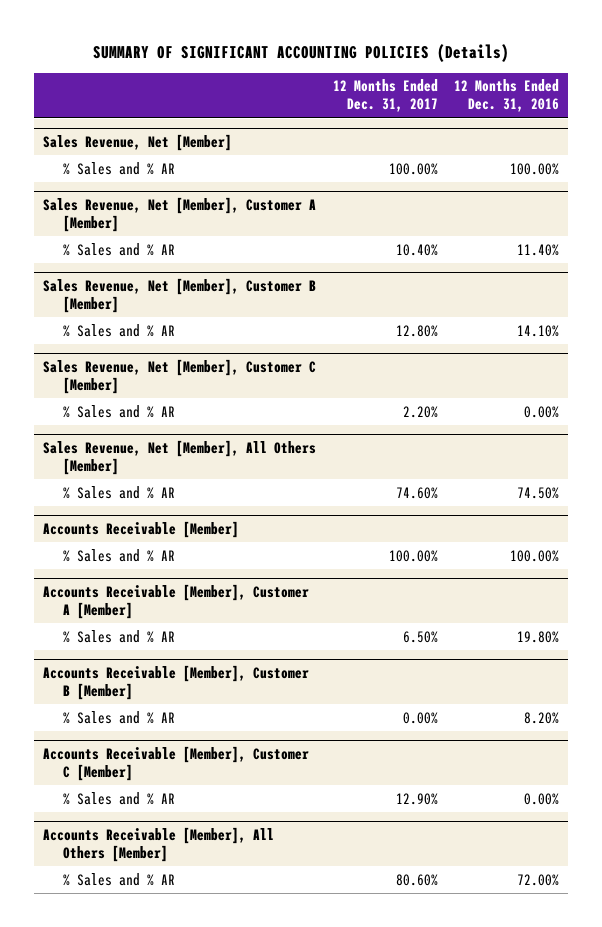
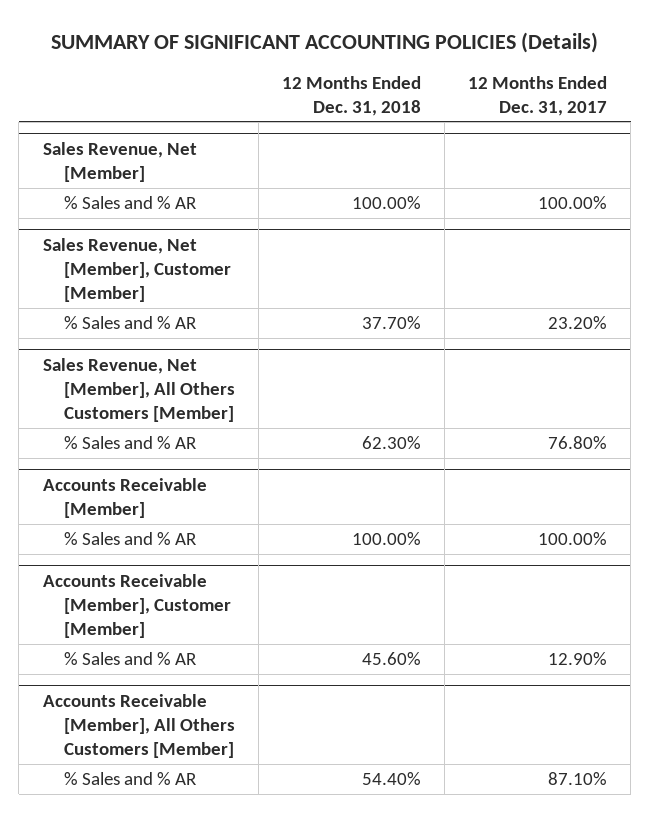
- | 12 Months Ended Dec. 31, 2017 | 12 Months Ended Dec. 31, 2016
+ | 12 Months Ended Dec. 31, 2018 | 12 Months Ended Dec. 31, 2017
- Sales Revenue, Net [Member], Customer A [Member]
- % Sales and % AR | 10.40% | 11.40%
- Sales Revenue, Net [Member], Customer B [Member]
- % Sales and % AR | 12.80% | 14.10%
- Sales Revenue, Net [Member], Customer C [Member]
- % Sales and % AR | 2.20% | 0.00%
- Sales Revenue, Net [Member], All Others [Member]
- % Sales and % AR | 74.60% | 74.50%
+ Sales Revenue, Net [Member], Customer [Member]
+ % Sales and % AR | 37.70% | 23.20%
+ Sales Revenue, Net [Member], All Others Customers [Member]
+ % Sales and % AR | 62.30% | 76.80%
- Accounts Receivable [Member], Customer A [Member]
- % Sales and % AR | 6.50% | 19.80%
- Accounts Receivable [Member], Customer B [Member]
- % Sales and % AR | 0.00% | 8.20%
- Accounts Receivable [Member], Customer C [Member]
+ Accounts Receivable [Member], Customer [Member]
- Accounts Receivable [Member], All Others [Member]
- % Sales and % AR | 80.60% | 72.00%
+ Accounts Receivable [Member], All Others Customers [Member]
+ % Sales and % AR | 54.40% | 87.10%

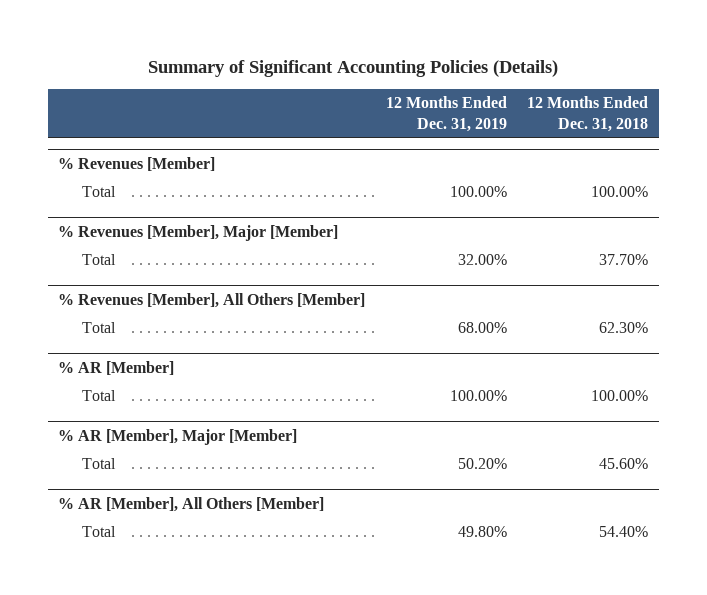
- SUMMARY OF SIGNIFICANT ACCOUNTING POLICIES (Details)
+ Summary of Significant Accounting Policies (Details)
- | 12 Months Ended Dec. 31, 2018 | 12 Months Ended Dec. 31, 2017
+ | 12 Months Ended Dec. 31, 2019 | 12 Months Ended Dec. 31, 2018
- Sales Revenue, Net [Member]
- % Sales and % AR | 100.00% | 100.00%
- Sales Revenue, Net [Member], Customer [Member]
- % Sales and % AR | 37.70% | 23.20%
- Sales Revenue, Net [Member], All Others Customers [Member]
- % Sales and % AR | 62.30% | 76.80%
- Accounts Receivable [Member]
- % Sales and % AR | 100.00% | 100.00%
- Accounts Receivable [Member], Customer [Member]
- % Sales and % AR | 45.60% | 12.90%
- Accounts Receivable [Member], All Others Customers [Member]
- % Sales and % AR | 54.40% | 87.10%
+ % Revenues [Member]
+ Total | 100.00% | 100.00%
+ % Revenues [Member], Major [Member]
+ Total | 32.00% | 37.70%
+ % Revenues [Member], All Others [Member]
+ Total | 68.00% | 62.30%
+ % AR [Member]
+ Total | 100.00% | 100.00%
+ % AR [Member], Major [Member]
+ Total | 50.20% | 45.60%
+ % AR [Member], All Others [Member]
+ Total | 49.80% | 54.40%

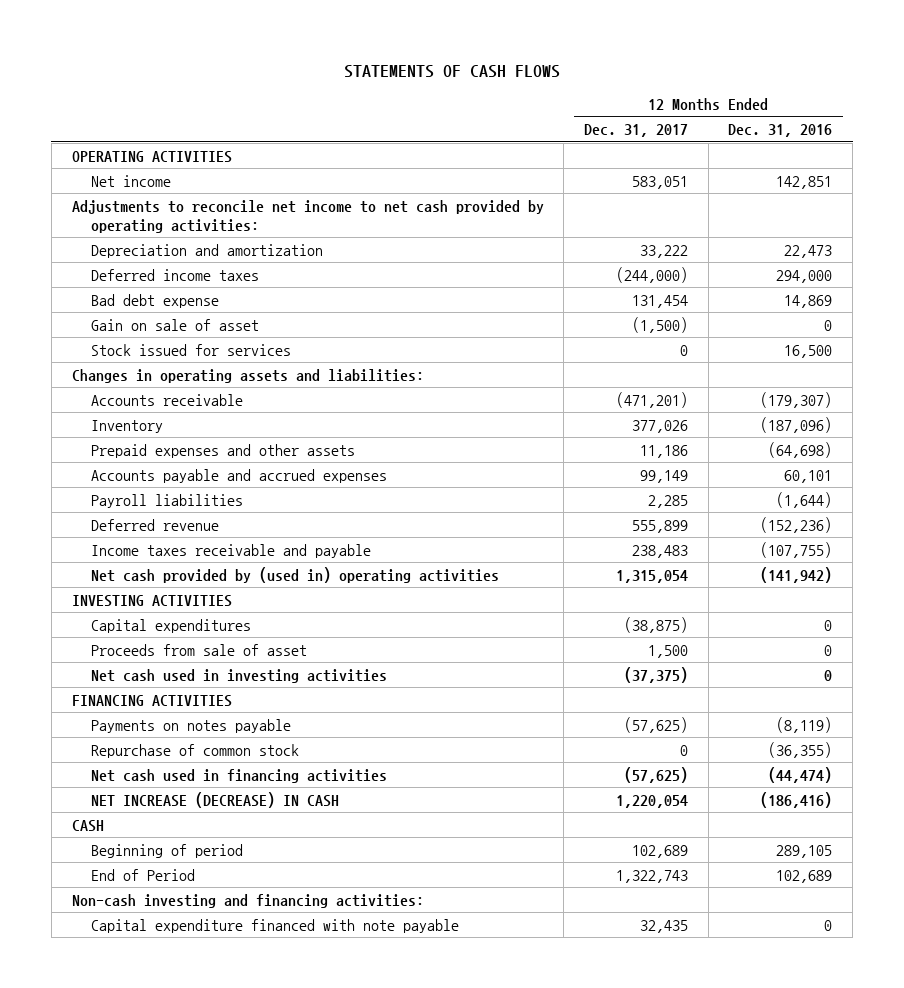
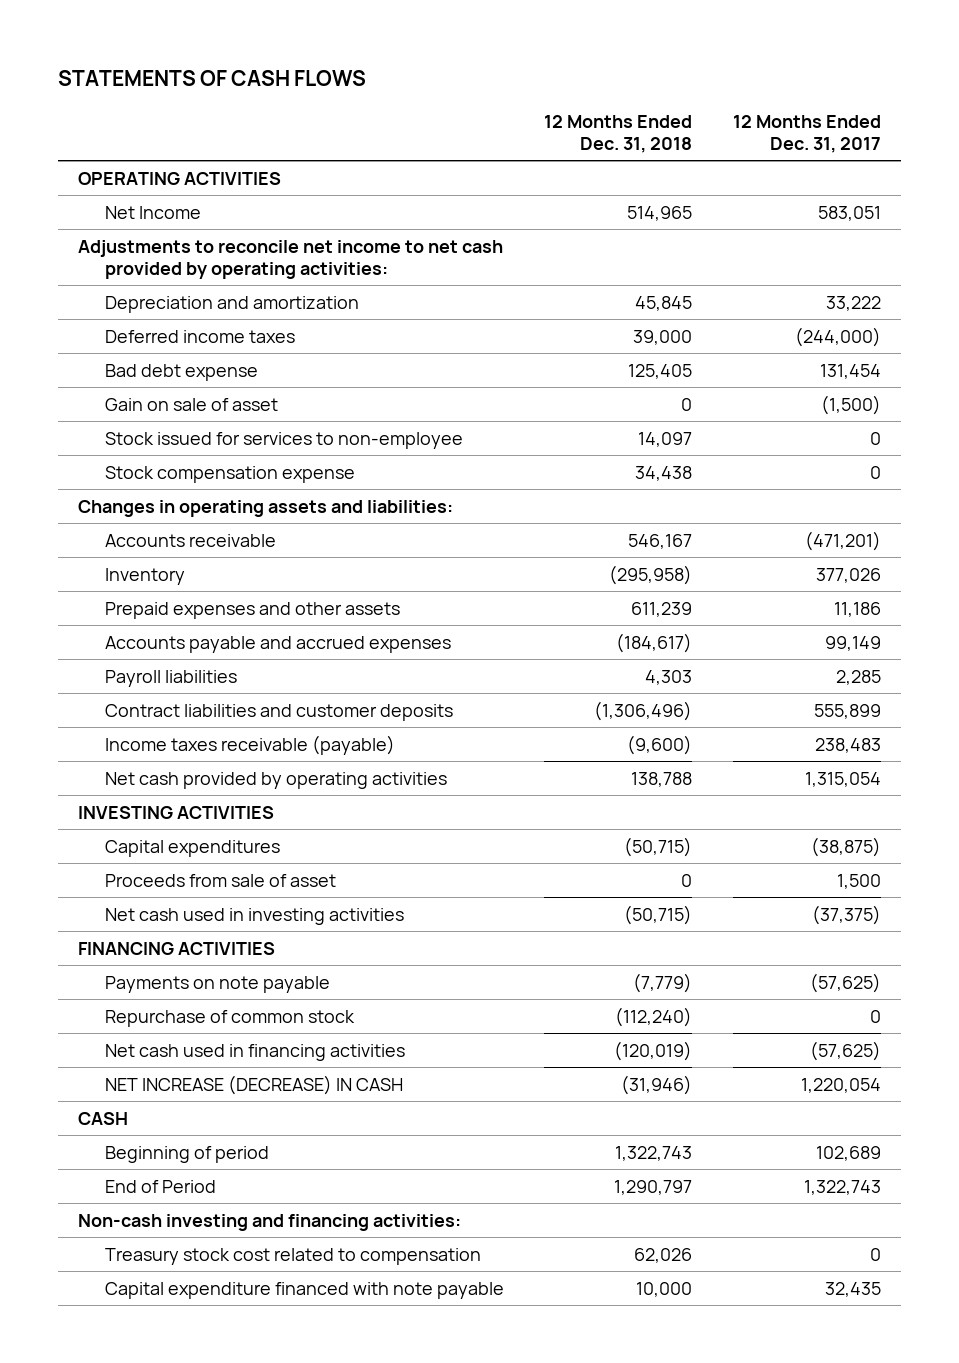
- | 12 Months Ended Dec. 31, 2017 | 12 Months Ended Dec. 31, 2016
+ | 12 Months Ended Dec. 31, 2018 | 12 Months Ended Dec. 31, 2017
- Net income | 583,051 | 142,851
+ Net Income | 514,965 | 583,051
- Stock issued for services | 0 | 16,500
+ Stock issued for services to non-employee | 14,097 | 0
+ Stock compensation expense | 34,438 | 0
- Deferred revenue | 555,899 | (152,236)
- Income taxes receivable and payable | 238,483 | (107,755)
- Net cash provided by (used in) operating activities | 1,315,054 | (141,942)
+ Contract liabilities and customer deposits | (1,306,496) | 555,899
+ Income taxes receivable (payable) | (9,600) | 238,483
+ Net cash provided by operating activities | 138,788 | 1,315,054
- Payments on notes payable | (57,625) | (8,119)
+ Payments on note payable | (7,779) | (57,625)
+ Treasury stock cost related to compensation | 62,026 | 0

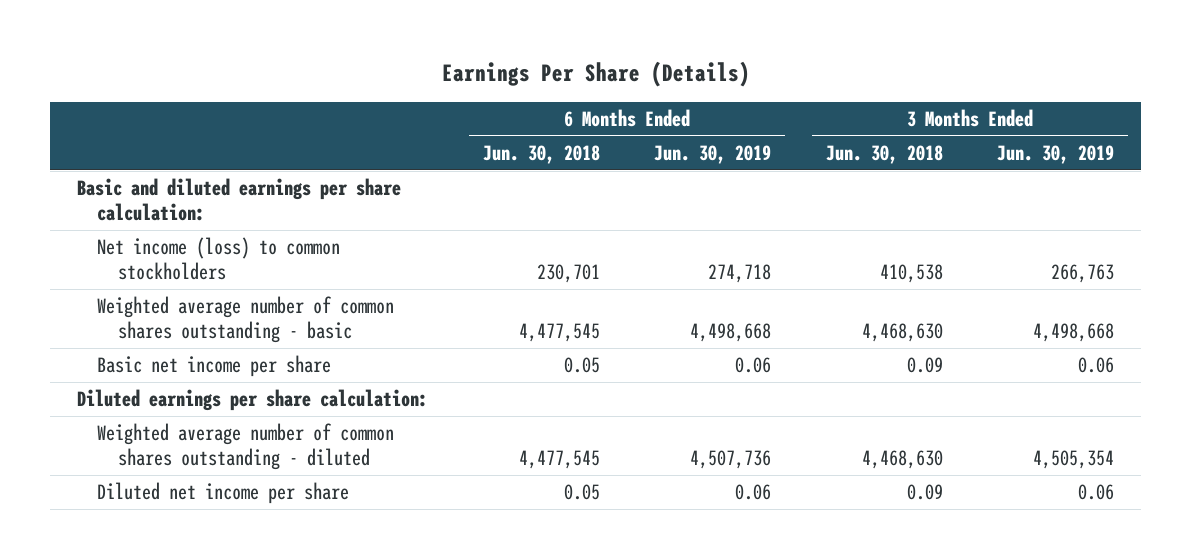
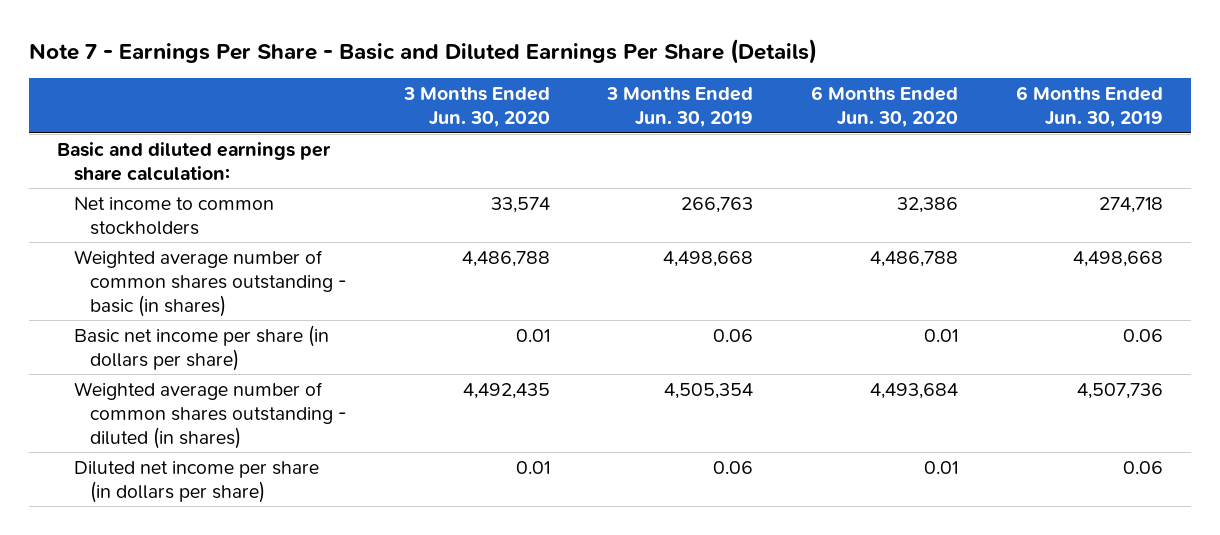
- Earnings Per Share (Details)
+ Note 7 - Earnings Per Share - Basic and Diluted Earnings Per Share (Details)
- | 6 Months Ended Jun. 30, 2018 | 6 Months Ended Jun. 30, 2019 | 3 Months Ended Jun. 30, 2018 | 3 Months Ended Jun. 30, 2019
+ | 3 Months Ended Jun. 30, 2020 | 3 Months Ended Jun. 30, 2019 | 6 Months Ended Jun. 30, 2020 | 6 Months Ended Jun. 30, 2019
- Net income (loss) to common stockholders | 230,701 | 274,718 | 410,538 | 266,763
- Weighted average number of common shares outstanding - basic | 4,477,545 | 4,498,668 | 4,468,630 | 4,498,668
- Basic net income per share | 0.05 | 0.06 | 0.09 | 0.06
- Diluted earnings per share calculation:
- Weighted average number of common shares outstanding - diluted | 4,477,545 | 4,507,736 | 4,468,630 | 4,505,354
- Diluted net income per share | 0.05 | 0.06 | 0.09 | 0.06
+ Net income to common stockholders | 33,574 | 266,763 | 32,386 | 274,718
+ Weighted average number of common shares outstanding - basic (in shares) | 4,486,788 | 4,498,668 | 4,486,788 | 4,498,668
+ Basic net income per share (in dollars per share) | 0.01 | 0.06 | 0.01 | 0.06
+ Weighted average number of common shares outstanding - diluted (in shares) | 4,492,435 | 4,505,354 | 4,493,684 | 4,507,736
+ Diluted net income per share (in dollars per share) | 0.01 | 0.06 | 0.01 | 0.06

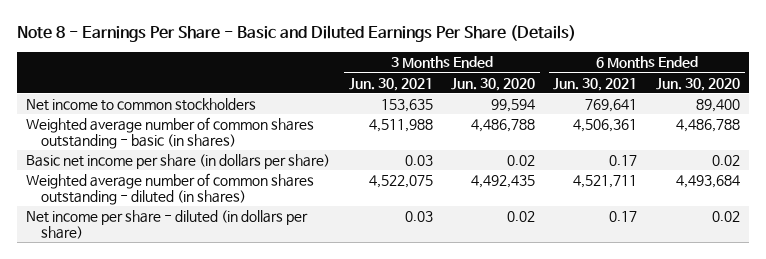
- Note 7 - Earnings Per Share - Basic and Diluted Earnings Per Share (Details)
+ Note 8 - Earnings Per Share - Basic and Diluted Earnings Per Share (Details)
- | 3 Months Ended Jun. 30, 2020 | 3 Months Ended Jun. 30, 2019 | 6 Months Ended Jun. 30, 2020 | 6 Months Ended Jun. 30, 2019
+ | 3 Months Ended Jun. 30, 2021 | 3 Months Ended Jun. 30, 2020 | 6 Months Ended Jun. 30, 2021 | 6 Months Ended Jun. 30, 2020
- Basic and diluted earnings per share calculation:
- Net income to common stockholders | 33,574 | 266,763 | 32,386 | 274,718
+ Net income to common stockholders | 153,635 | 99,594 | 769,641 | 89,400
- Basic net income per share (in dollars per share) | 0.01 | 0.06 | 0.01 | 0.06
+ Basic net income per share (in dollars per share) | 0.03 | 0.02 | 0.17 | 0.02
- Diluted net income per share (in dollars per share) | 0.01 | 0.06 | 0.01 | 0.06
+ Net income per share - diluted (in dollars per share) | 0.03 | 0.02 | 0.17 | 0.02

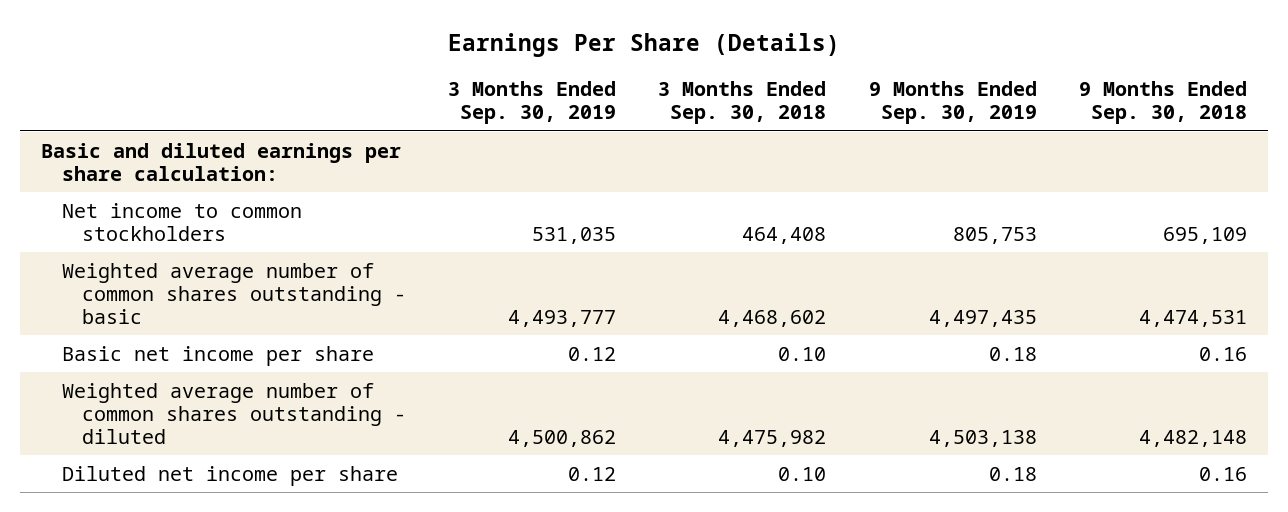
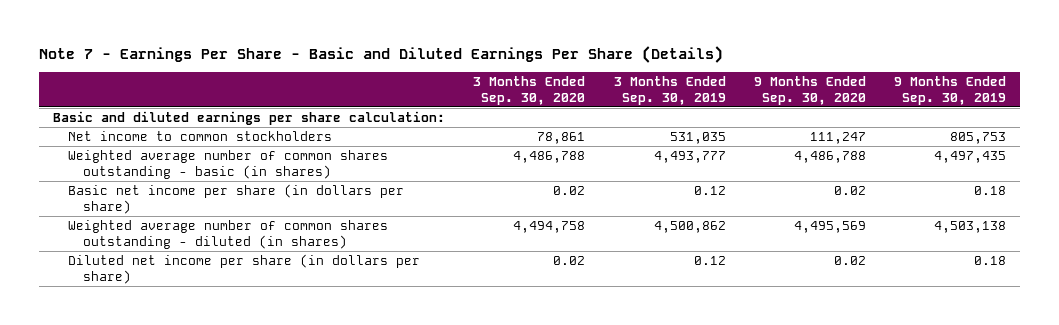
- Earnings Per Share (Details)
+ Note 7 - Earnings Per Share - Basic and Diluted Earnings Per Share (Details)
- | 3 Months Ended Sep. 30, 2019 | 3 Months Ended Sep. 30, 2018 | 9 Months Ended Sep. 30, 2019 | 9 Months Ended Sep. 30, 2018
+ | 3 Months Ended Sep. 30, 2020 | 3 Months Ended Sep. 30, 2019 | 9 Months Ended Sep. 30, 2020 | 9 Months Ended Sep. 30, 2019
- Weighted average number of common shares outstanding - basic | 4,493,777 | 4,468,602 | 4,497,435 | 4,474,531
- Basic net income per share | 0.12 | 0.10 | 0.18 | 0.16
- Weighted average number of common shares outstanding - diluted | 4,500,862 | 4,475,982 | 4,503,138 | 4,482,148
- Diluted net income per share | 0.12 | 0.10 | 0.18 | 0.16
+ Weighted average number of common shares outstanding - basic (in shares) | 4,486,788 | 4,493,777 | 4,486,788 | 4,497,435
+ Basic net income per share (in dollars per share) | 0.02 | 0.12 | 0.02 | 0.18
+ Weighted average number of common shares outstanding - diluted (in shares) | 4,494,758 | 4,500,862 | 4,495,569 | 4,503,138
+ Diluted net income per share (in dollars per share) | 0.02 | 0.12 | 0.02 | 0.18

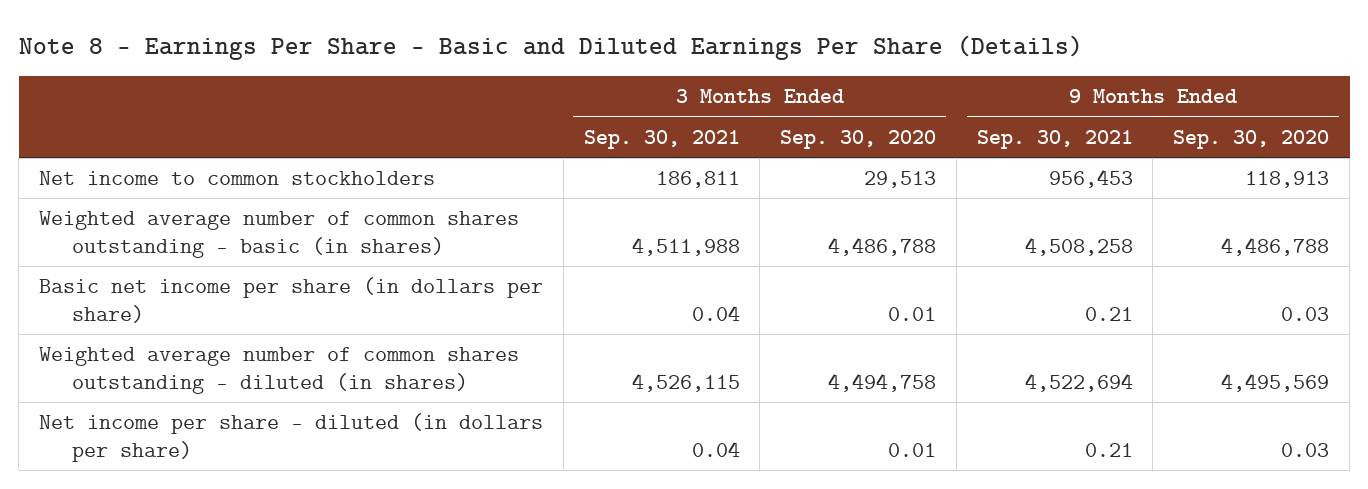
- Note 7 - Earnings Per Share - Basic and Diluted Earnings Per Share (Details)
+ Note 8 - Earnings Per Share - Basic and Diluted Earnings Per Share (Details)
- | 3 Months Ended Sep. 30, 2020 | 3 Months Ended Sep. 30, 2019 | 9 Months Ended Sep. 30, 2020 | 9 Months Ended Sep. 30, 2019
+ | 3 Months Ended Sep. 30, 2021 | 3 Months Ended Sep. 30, 2020 | 9 Months Ended Sep. 30, 2021 | 9 Months Ended Sep. 30, 2020
- Basic and diluted earnings per share calculation:
- Net income to common stockholders | 78,861 | 531,035 | 111,247 | 805,753
+ Net income to common stockholders | 186,811 | 29,513 | 956,453 | 118,913
- Basic net income per share (in dollars per share) | 0.02 | 0.12 | 0.02 | 0.18
+ Basic net income per share (in dollars per share) | 0.04 | 0.01 | 0.21 | 0.03
- Diluted net income per share (in dollars per share) | 0.02 | 0.12 | 0.02 | 0.18
+ Net income per share - diluted (in dollars per share) | 0.04 | 0.01 | 0.21 | 0.03

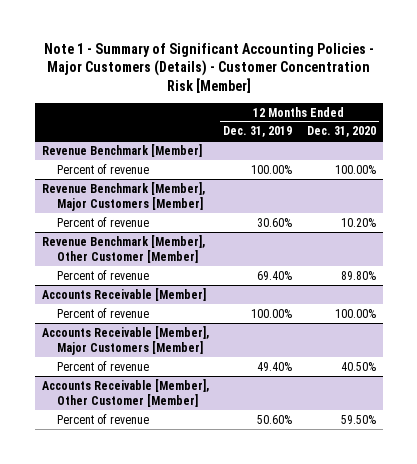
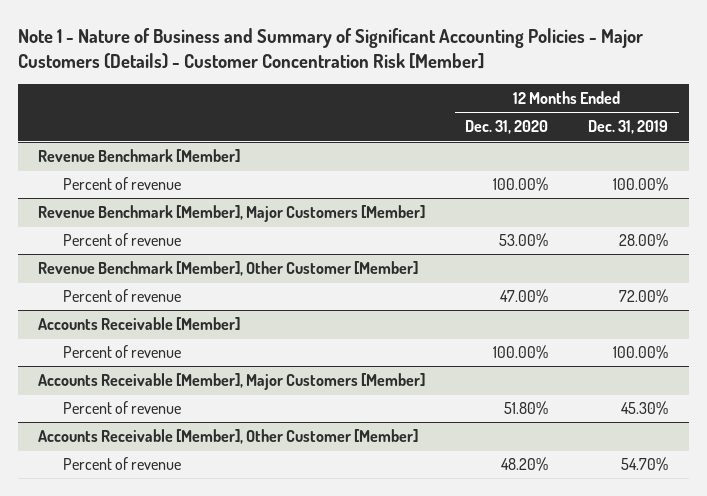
- Note 1 - Summary of Significant Accounting Policies - Major Customers (Details) - Customer Concentration Risk [Member]
+ Note 1 - Nature of Business and Summary of Significant Accounting Policies - Major Customers (Details) - Customer Concentration Risk [Member]
- | 12 Months Ended Dec. 31, 2019 | 12 Months Ended Dec. 31, 2020
+ | 12 Months Ended Dec. 31, 2020 | 12 Months Ended Dec. 31, 2019
@ Revenue Benchmark [Member], Major Customers [Member]
- Percent of revenue | 30.60% | 10.20%
+ Percent of revenue | 53.00% | 28.00%
@ Revenue Benchmark [Member], Other Customer [Member]
- Percent of revenue | 69.40% | 89.80%
+ Percent of revenue | 47.00% | 72.00%
@ Accounts Receivable [Member], Major Customers [Member]
- Percent of revenue | 49.40% | 40.50%
+ Percent of revenue | 51.80% | 45.30%
@ Accounts Receivable [Member], Other Customer [Member]
- Percent of revenue | 50.60% | 59.50%
+ Percent of revenue | 48.20% | 54.70%

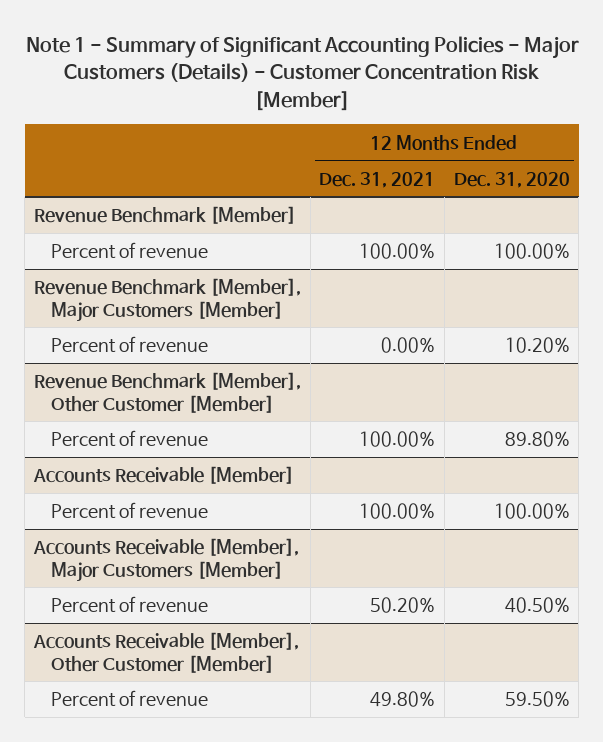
- Note 1 - Nature of Business and Summary of Significant Accounting Policies - Major Customers (Details) - Customer Concentration Risk [Member]
+ Note 1 - Summary of Significant Accounting Policies - Major Customers (Details) - Customer Concentration Risk [Member]
- | 12 Months Ended Dec. 31, 2020 | 12 Months Ended Dec. 31, 2019
+ | 12 Months Ended Dec. 31, 2021 | 12 Months Ended Dec. 31, 2020
@ Revenue Benchmark [Member], Major Customers [Member]
- Percent of revenue | 53.00% | 28.00%
+ Percent of revenue | 0.00% | 10.20%
@ Revenue Benchmark [Member], Other Customer [Member]
- Percent of revenue | 47.00% | 72.00%
+ Percent of revenue | 100.00% | 89.80%
@ Accounts Receivable [Member], Major Customers [Member]
- Percent of revenue | 51.80% | 45.30%
+ Percent of revenue | 50.20% | 40.50%
@ Accounts Receivable [Member], Other Customer [Member]
- Percent of revenue | 48.20% | 54.70%
+ Percent of revenue | 49.80% | 59.50%

